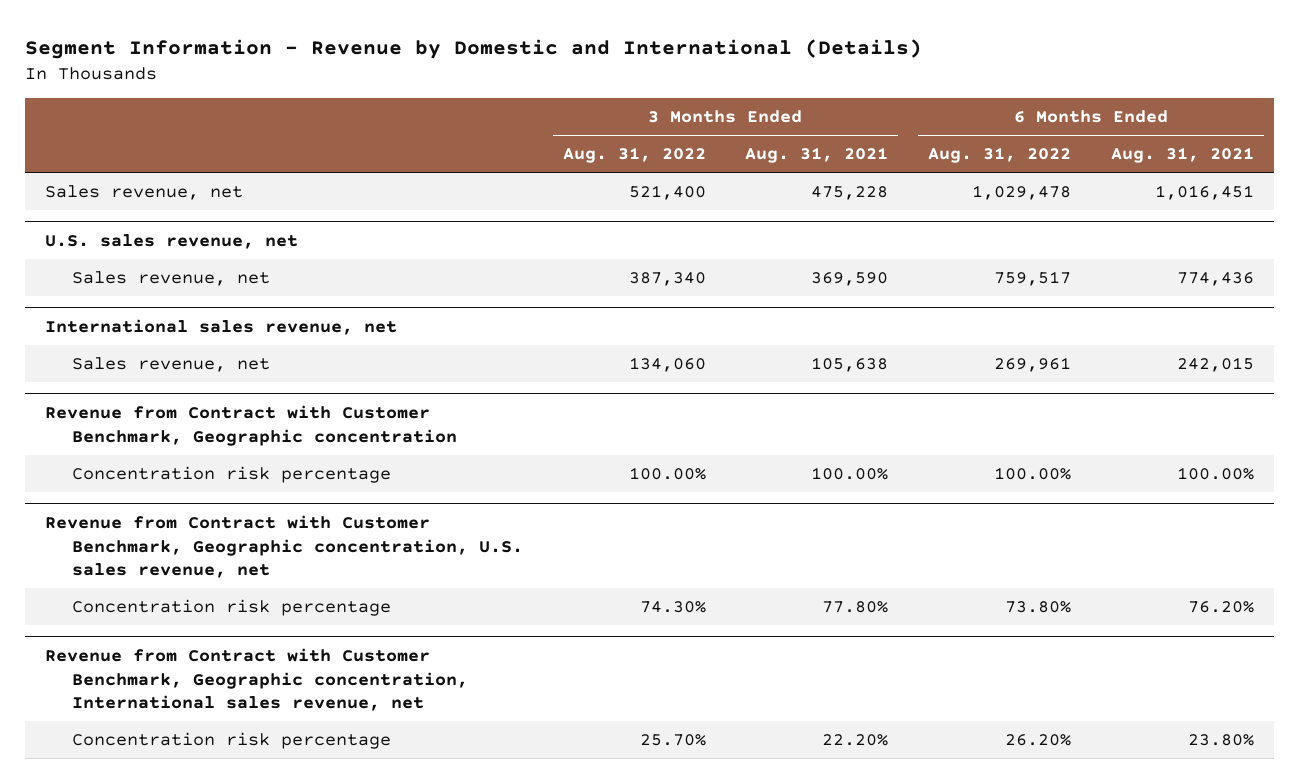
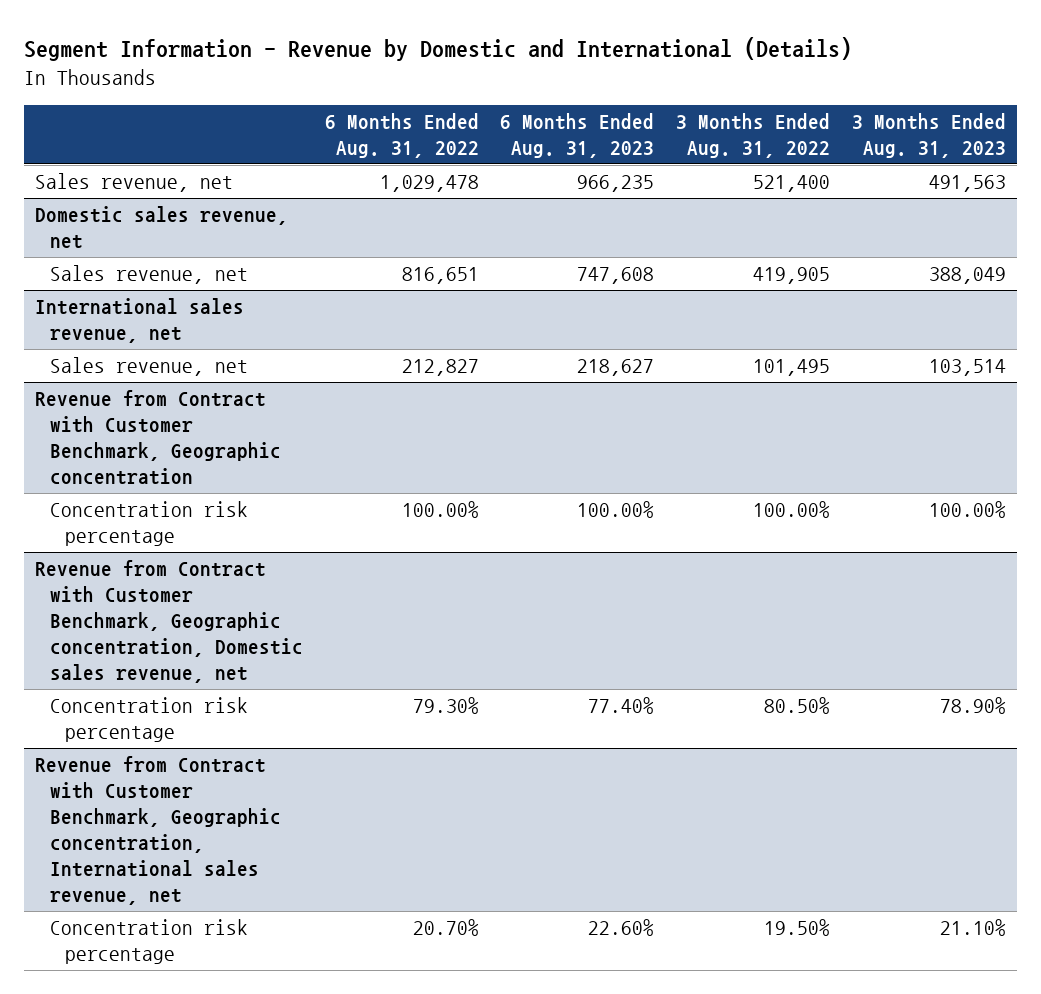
- | 3 Months Ended Aug. 31, 2022 | 3 Months Ended Aug. 31, 2021 | 6 Months Ended Aug. 31, 2022 | 6 Months Ended Aug. 31, 2021
+ | 6 Months Ended Aug. 31, 2022 | 6 Months Ended Aug. 31, 2023 | 3 Months Ended Aug. 31, 2022 | 3 Months Ended Aug. 31, 2023
- U.S. sales revenue, net
- Sales revenue, net | 387,340 | 369,590 | 759,517 | 774,436
+ Domestic sales revenue, net
+ Sales revenue, net | 816,651 | 747,608 | 419,905 | 388,049
@ International sales revenue, net
- Sales revenue, net | 134,060 | 105,638 | 269,961 | 242,015
+ Sales revenue, net | 212,827 | 218,627 | 101,495 | 103,514
- Revenue from Contract with Customer Benchmark, Geographic concentration, U.S. sales revenue, net
- Concentration risk percentage | 74.30% | 77.80% | 73.80% | 76.20%
+ Revenue from Contract with Customer Benchmark, Geographic concentration, Domestic sales revenue, net
+ Concentration risk percentage | 79.30% | 77.40% | 80.50% | 78.90%
@ Revenue from Contract with Customer Benchmark, Geographic concentration, International sales revenue, net
- Concentration risk percentage | 25.70% | 22.20% | 26.20% | 23.80%
+ Concentration risk percentage | 20.70% | 22.60% | 19.50% | 21.10%

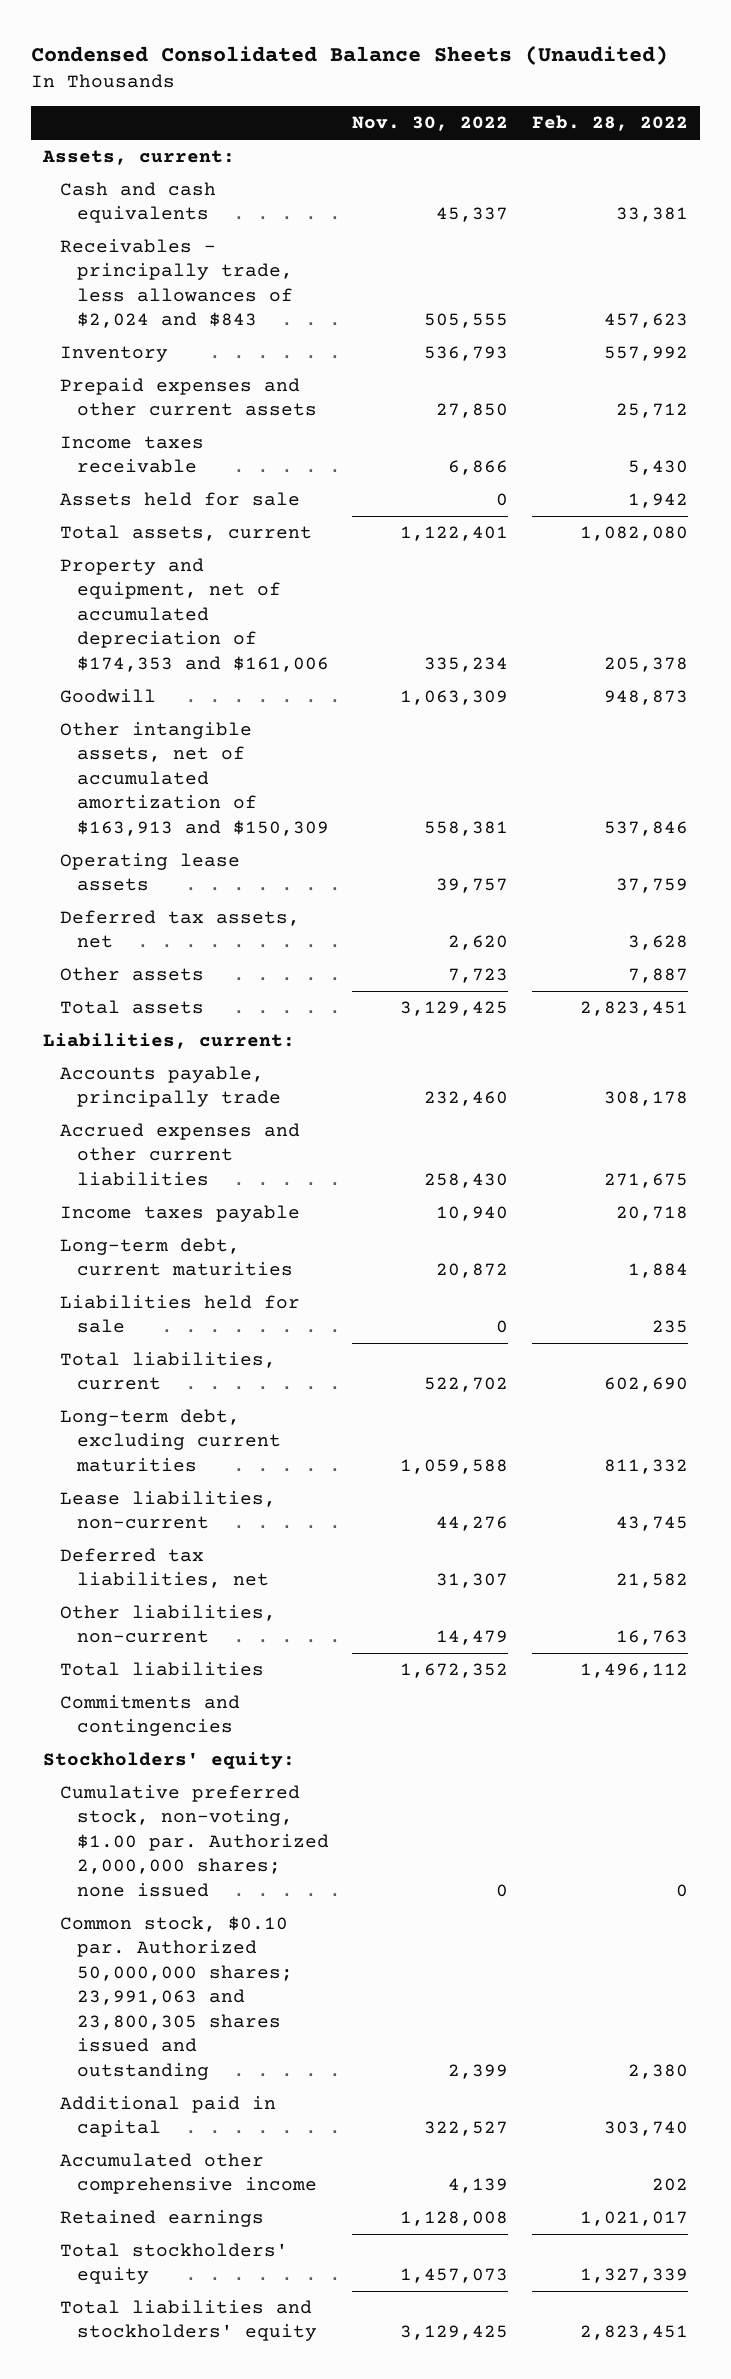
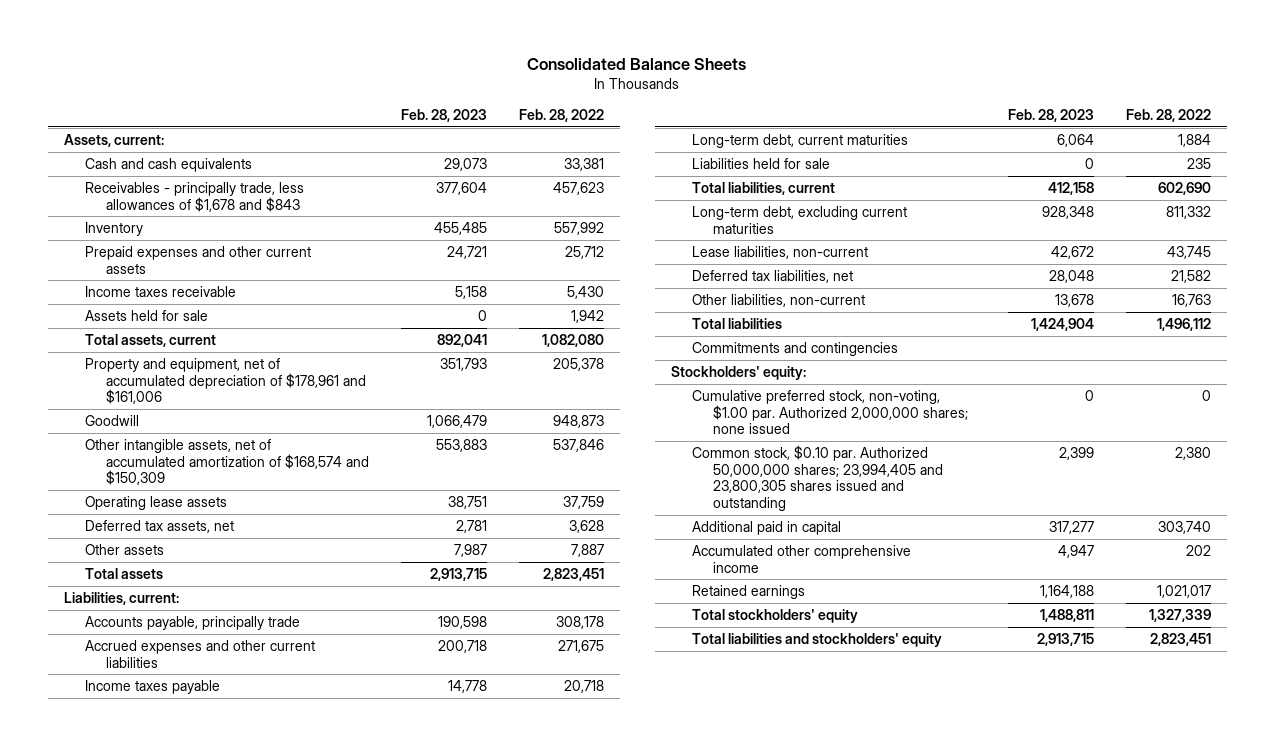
- Condensed Consolidated Balance Sheets (Unaudited)
+ Consolidated Balance Sheets
- | Nov. 30, 2022 | Feb. 28, 2022
+ | Feb. 28, 2023 | Feb. 28, 2022
- Receivables - principally trade, less allowances of $2,024 and $843 | 505,555 | 457,623
+ Receivables - principally trade, less allowances of $1,678 and $843 | 377,604 | 457,623
- Property and equipment, net of accumulated depreciation of $174,353 and $161,006 | 335,234 | 205,378
+ Property and equipment, net of accumulated depreciation of $178,961 and $161,006 | 351,793 | 205,378
- Other intangible assets, net of accumulated amortization of $163,913 and $150,309 | 558,381 | 537,846
+ Other intangible assets, net of accumulated amortization of $168,574 and $150,309 | 553,883 | 537,846
- Common stock, $0.10 par. Authorized 50,000,000 shares; 23,991,063 and 23,800,305 shares issued and outstanding | 2,399 | 2,380
+ Common stock, $0.10 par. Authorized 50,000,000 shares; 23,994,405 and 23,800,305 shares issued and outstanding | 2,399 | 2,380

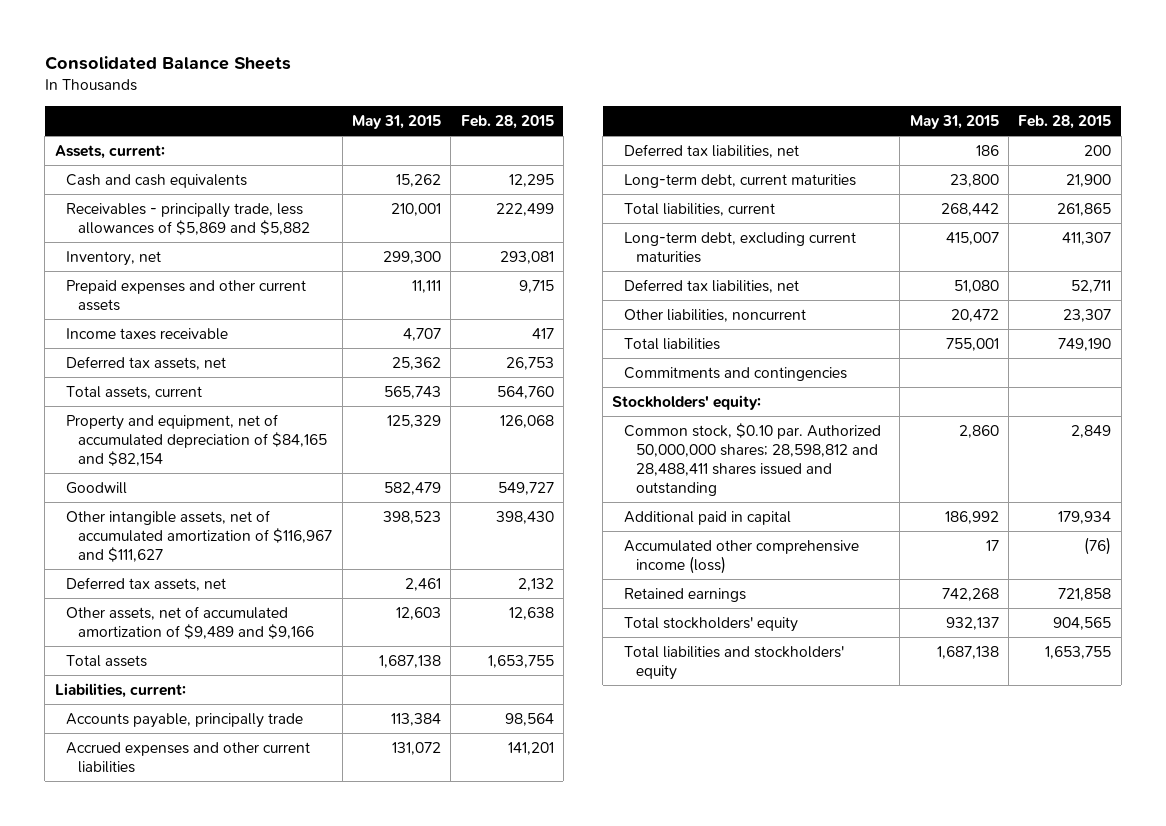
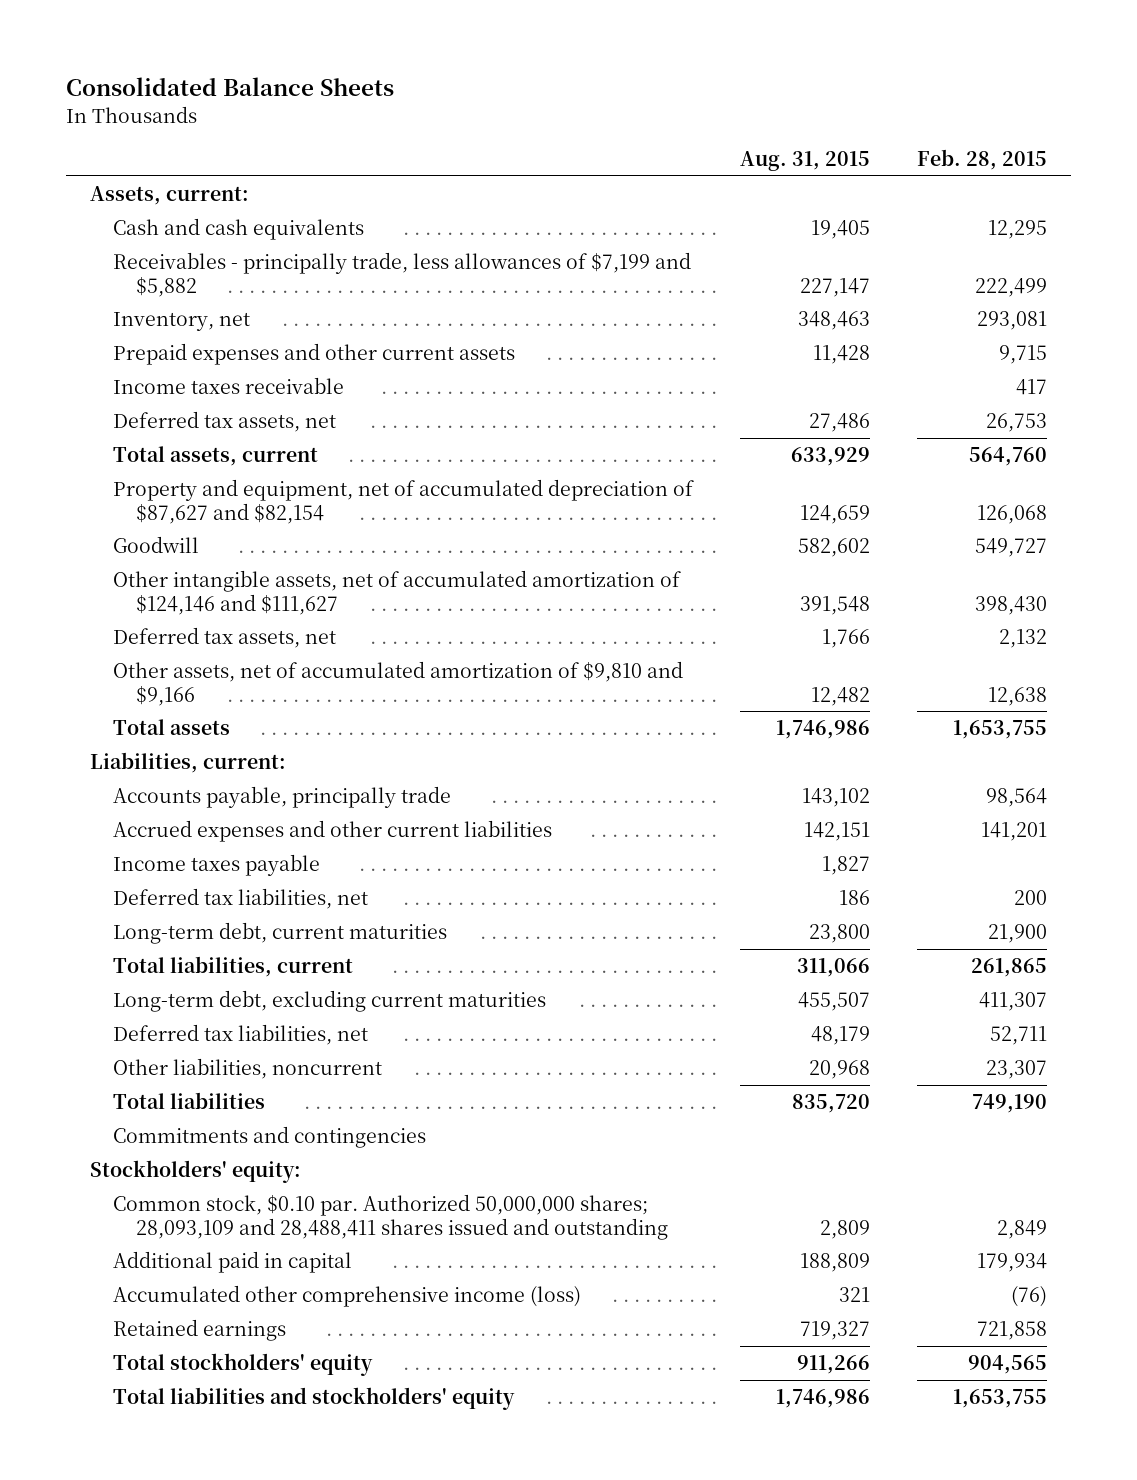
- | May 31, 2015 | Feb. 28, 2015
+ | Aug. 31, 2015 | Feb. 28, 2015
- Receivables - principally trade, less allowances of $5,869 and $5,882 | 210,001 | 222,499
+ Receivables - principally trade, less allowances of $7,199 and $5,882 | 227,147 | 222,499
- Property and equipment, net of accumulated depreciation of $84,165 and $82,154 | 125,329 | 126,068
+ Property and equipment, net of accumulated depreciation of $87,627 and $82,154 | 124,659 | 126,068
- Other intangible assets, net of accumulated amortization of $116,967 and $111,627 | 398,523 | 398,430
+ Other intangible assets, net of accumulated amortization of $124,146 and $111,627 | 391,548 | 398,430
- Other assets, net of accumulated amortization of $9,489 and $9,166 | 12,603 | 12,638
+ Other assets, net of accumulated amortization of $9,810 and $9,166 | 12,482 | 12,638
+ Income taxes payable | 1,827 |
- Common stock, $0.10 par. Authorized 50,000,000 shares; 28,598,812 and 28,488,411 shares issued and outstanding | 2,860 | 2,849
+ Common stock, $0.10 par. Authorized 50,000,000 shares; 28,093,109 and 28,488,411 shares issued and outstanding | 2,809 | 2,849

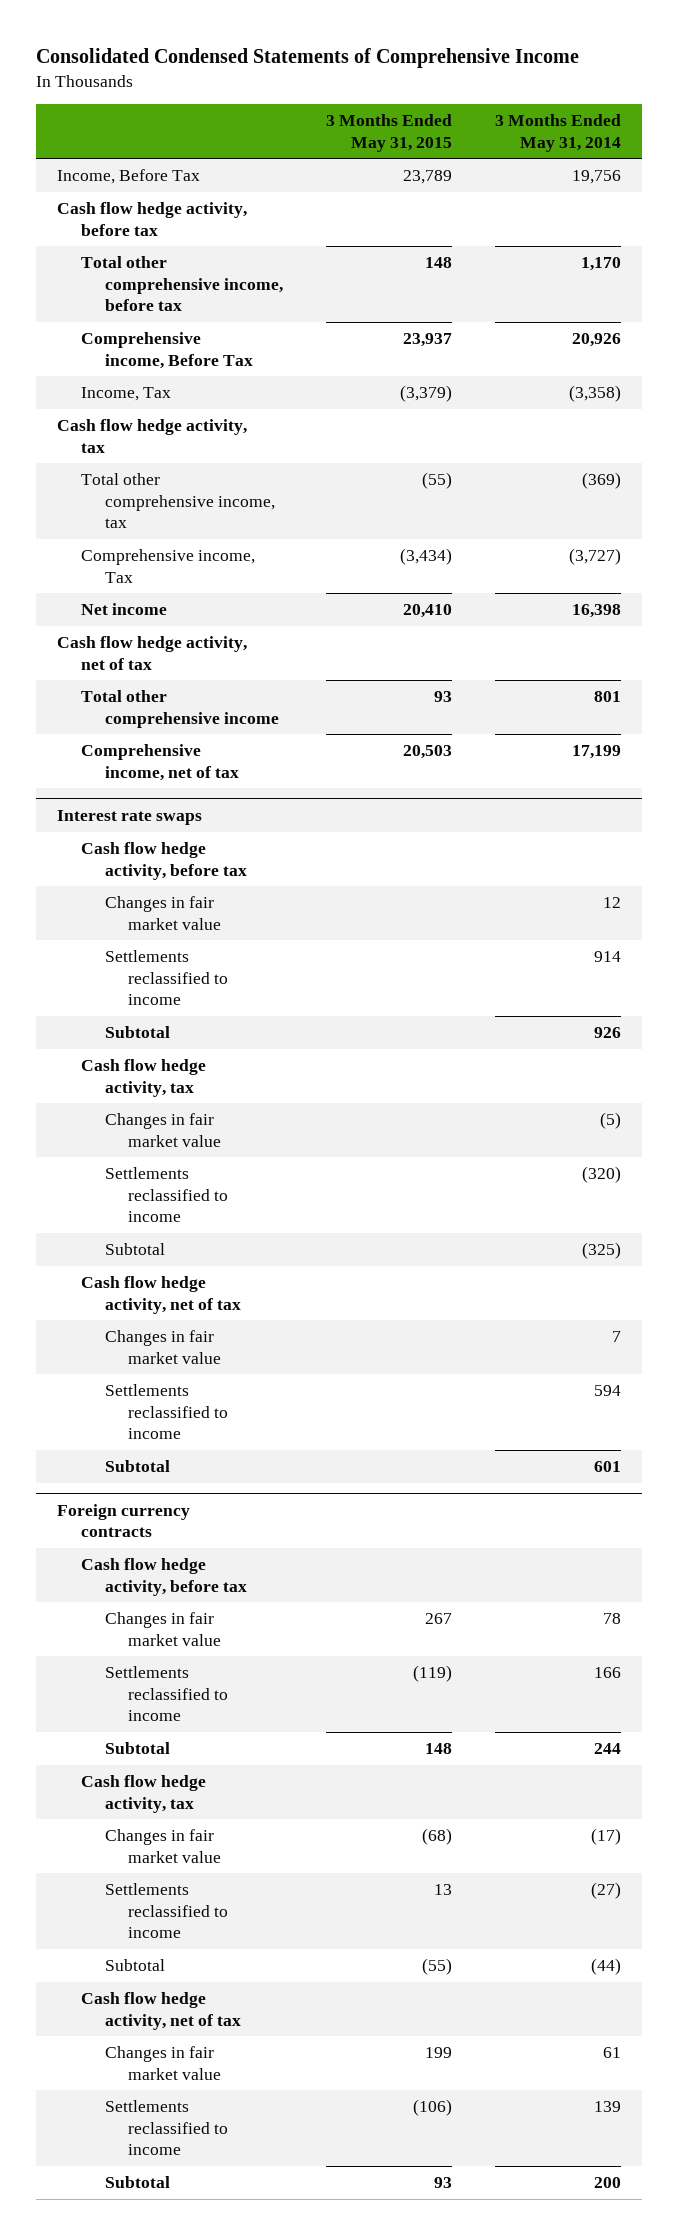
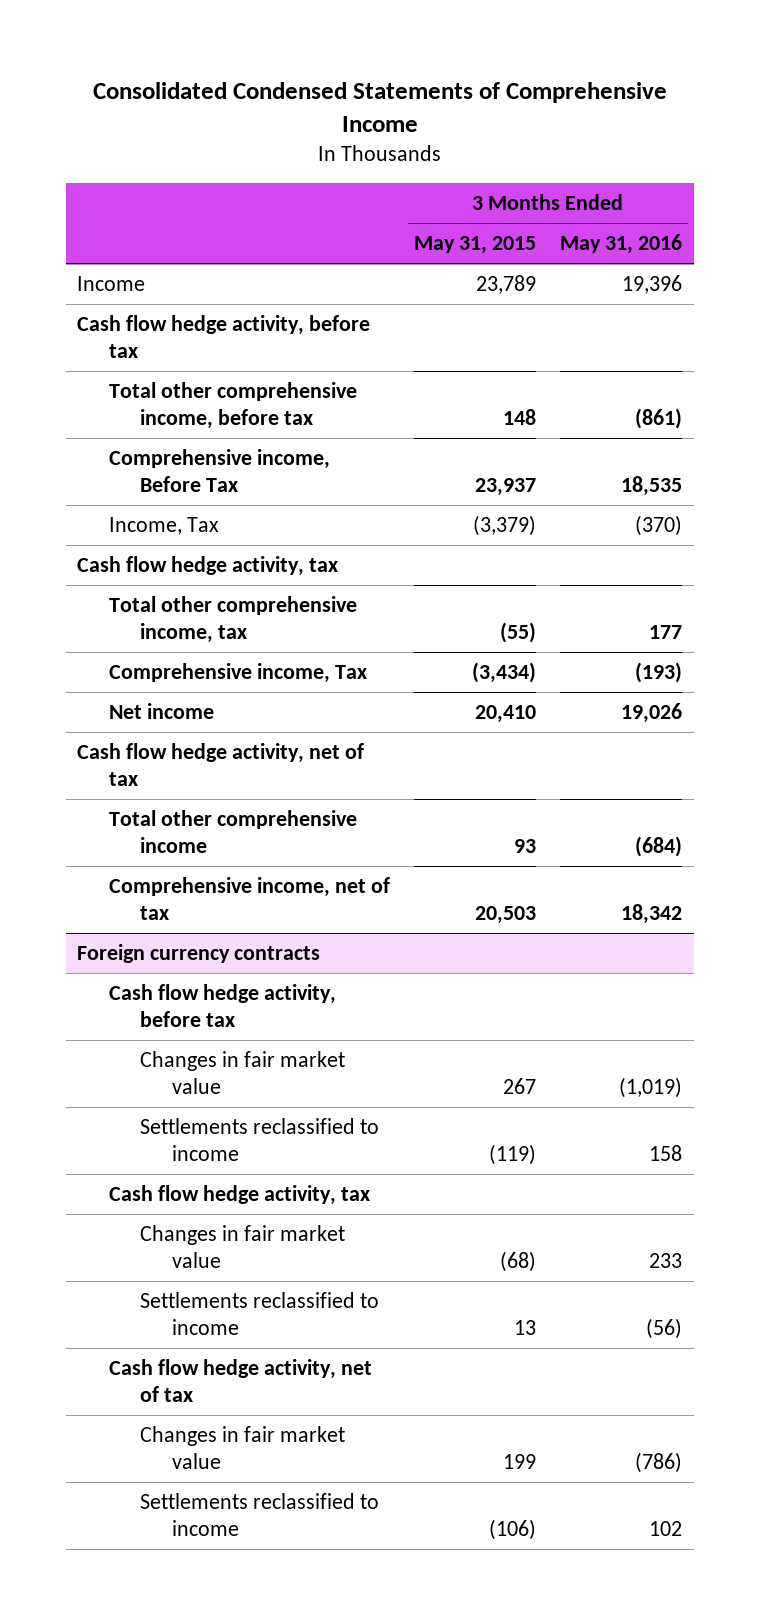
- | 3 Months Ended May 31, 2015 | 3 Months Ended May 31, 2014
+ | 3 Months Ended May 31, 2015 | 3 Months Ended May 31, 2016
- Income, Before Tax | 23,789 | 19,756
+ Income | 23,789 | 19,396
- Interest rate swaps
- Cash flow hedge activity, before tax
- Changes in fair market value | | 12
- Settlements reclassified to income | | 914
- Subtotal | | 926
- Cash flow hedge activity, tax
- Changes in fair market value | | (5)
- Settlements reclassified to income | | (320)
- Subtotal | | (325)
- Cash flow hedge activity, net of tax
- Changes in fair market value | | 7
- Settlements reclassified to income | | 594
- Subtotal | | 601
@ Foreign currency contracts
- Subtotal | 148 | 244
- Subtotal | (55) | (44)
- Subtotal | 93 | 200

